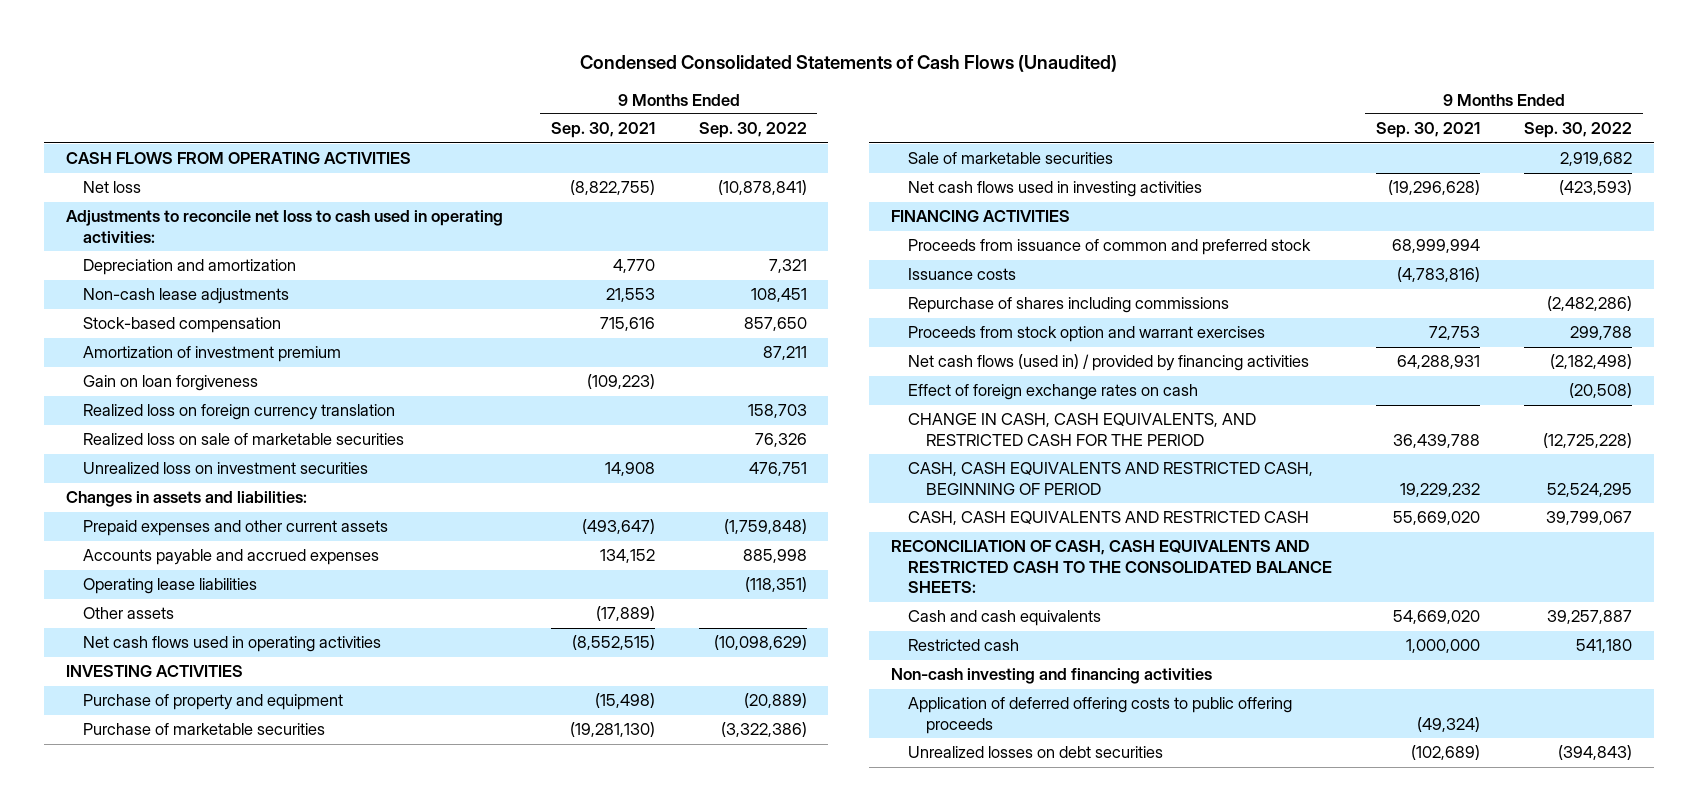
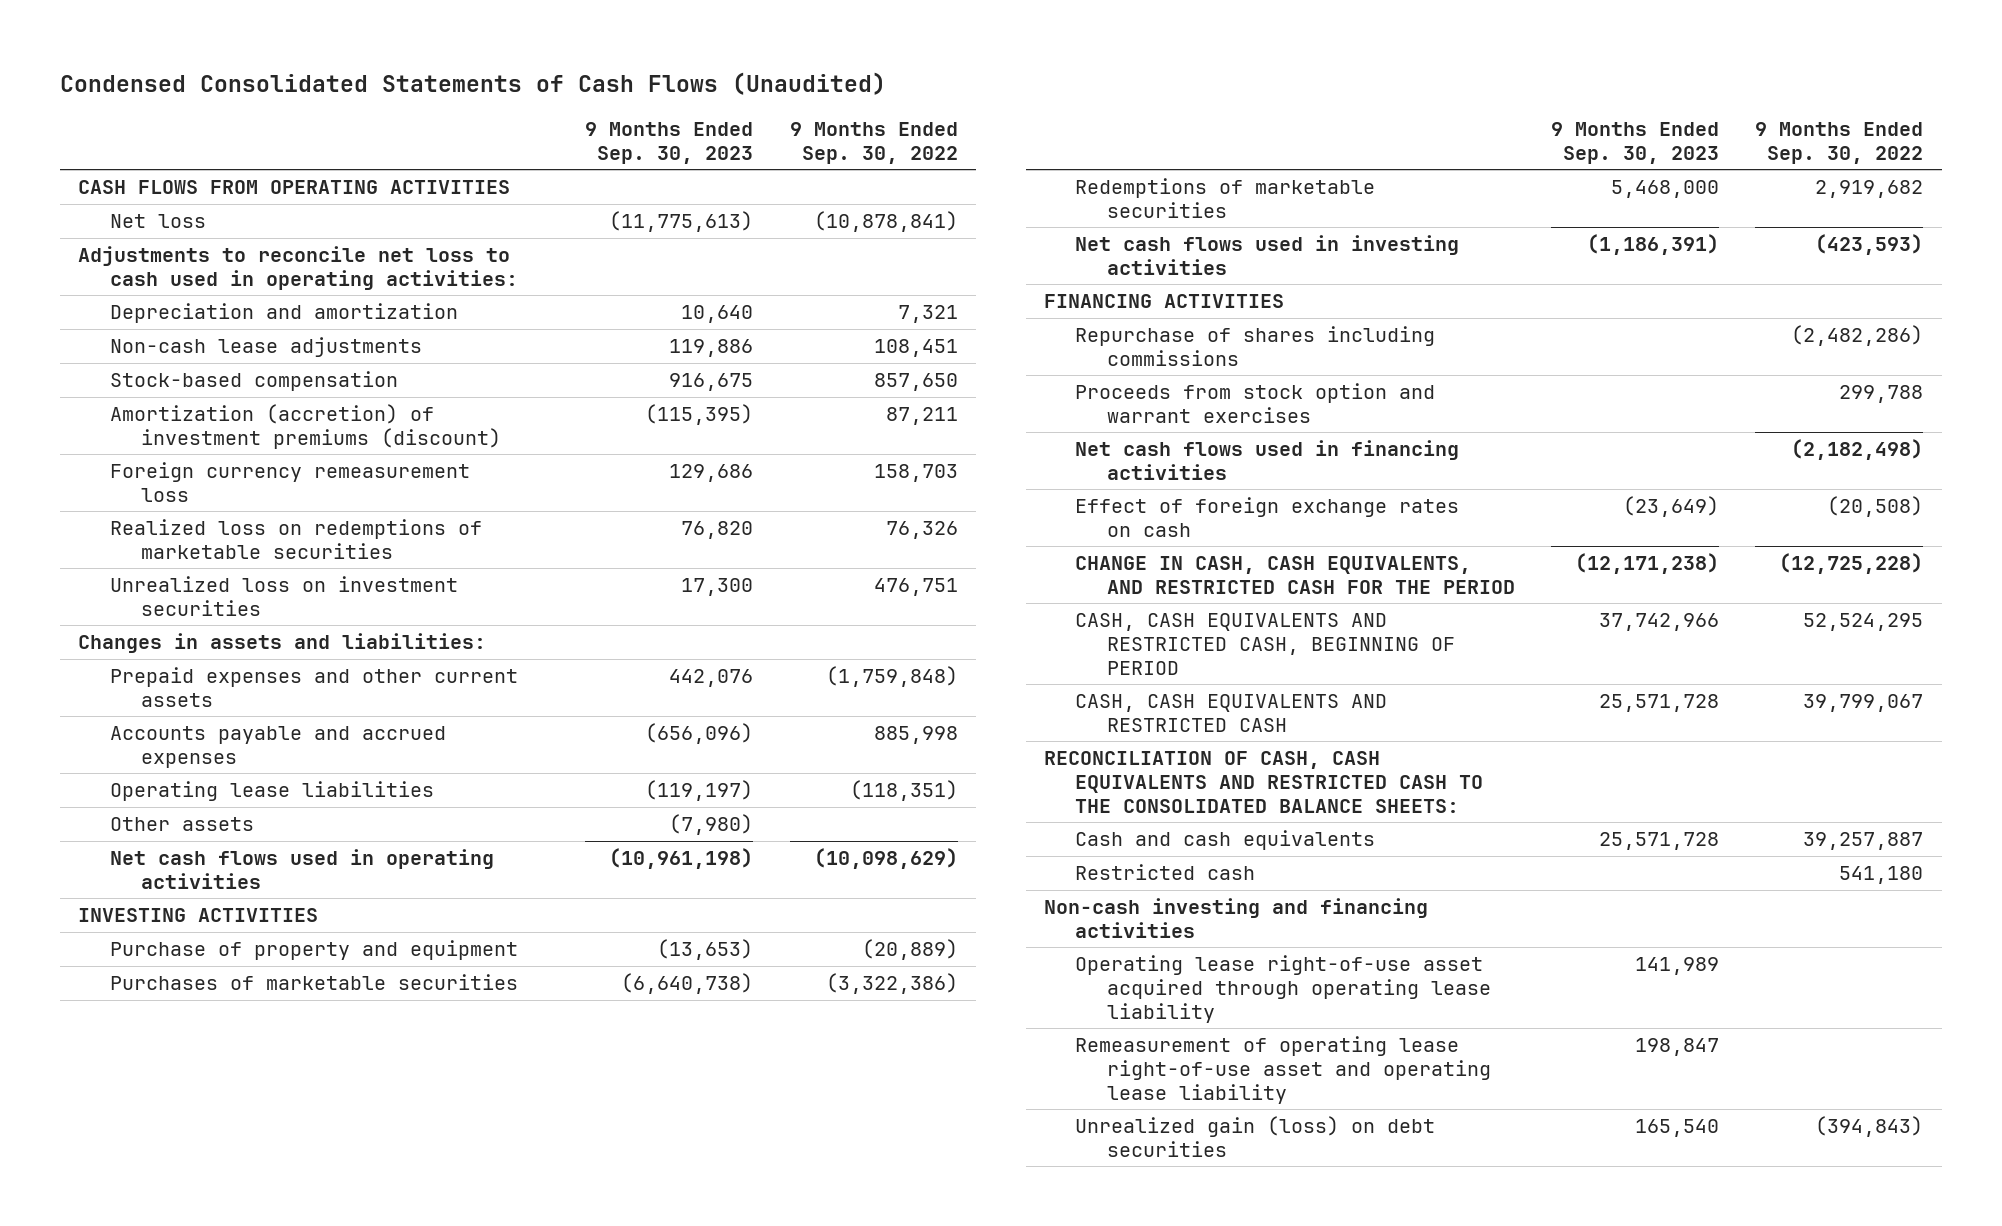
- | 9 Months Ended Sep. 30, 2021 | 9 Months Ended Sep. 30, 2022
+ | 9 Months Ended Sep. 30, 2023 | 9 Months Ended Sep. 30, 2022
- Amortization of investment premium | | 87,211
- Gain on loan forgiveness | (109,223) |
- Realized loss on foreign currency translation | | 158,703
- Realized loss on sale of marketable securities | | 76,326
+ Amortization (accretion) of investment premiums (discount) | (115,395) | 87,211
+ Foreign currency remeasurement loss | 129,686 | 158,703
+ Realized loss on redemptions of marketable securities | 76,820 | 76,326
- Purchase of marketable securities | (19,281,130) | (3,322,386)
- Sale of marketable securities | | 2,919,682
+ Purchases of marketable securities | (6,640,738) | (3,322,386)
+ Redemptions of marketable securities | 5,468,000 | 2,919,682
- Proceeds from issuance of common and preferred stock | 68,999,994 |
- Issuance costs | (4,783,816) |
- Net cash flows (used in) / provided by financing activities | 64,288,931 | (2,182,498)
+ Net cash flows used in financing activities | | (2,182,498)
- Application of deferred offering costs to public offering proceeds | (49,324) |
- Unrealized losses on debt securities | (102,689) | (394,843)
+ Operating lease right-of-use asset acquired through operating lease liability | 141,989 |
+ Remeasurement of operating lease right-of-use asset and operating lease liability | 198,847 |
+ Unrealized gain (loss) on debt securities | 165,540 | (394,843)

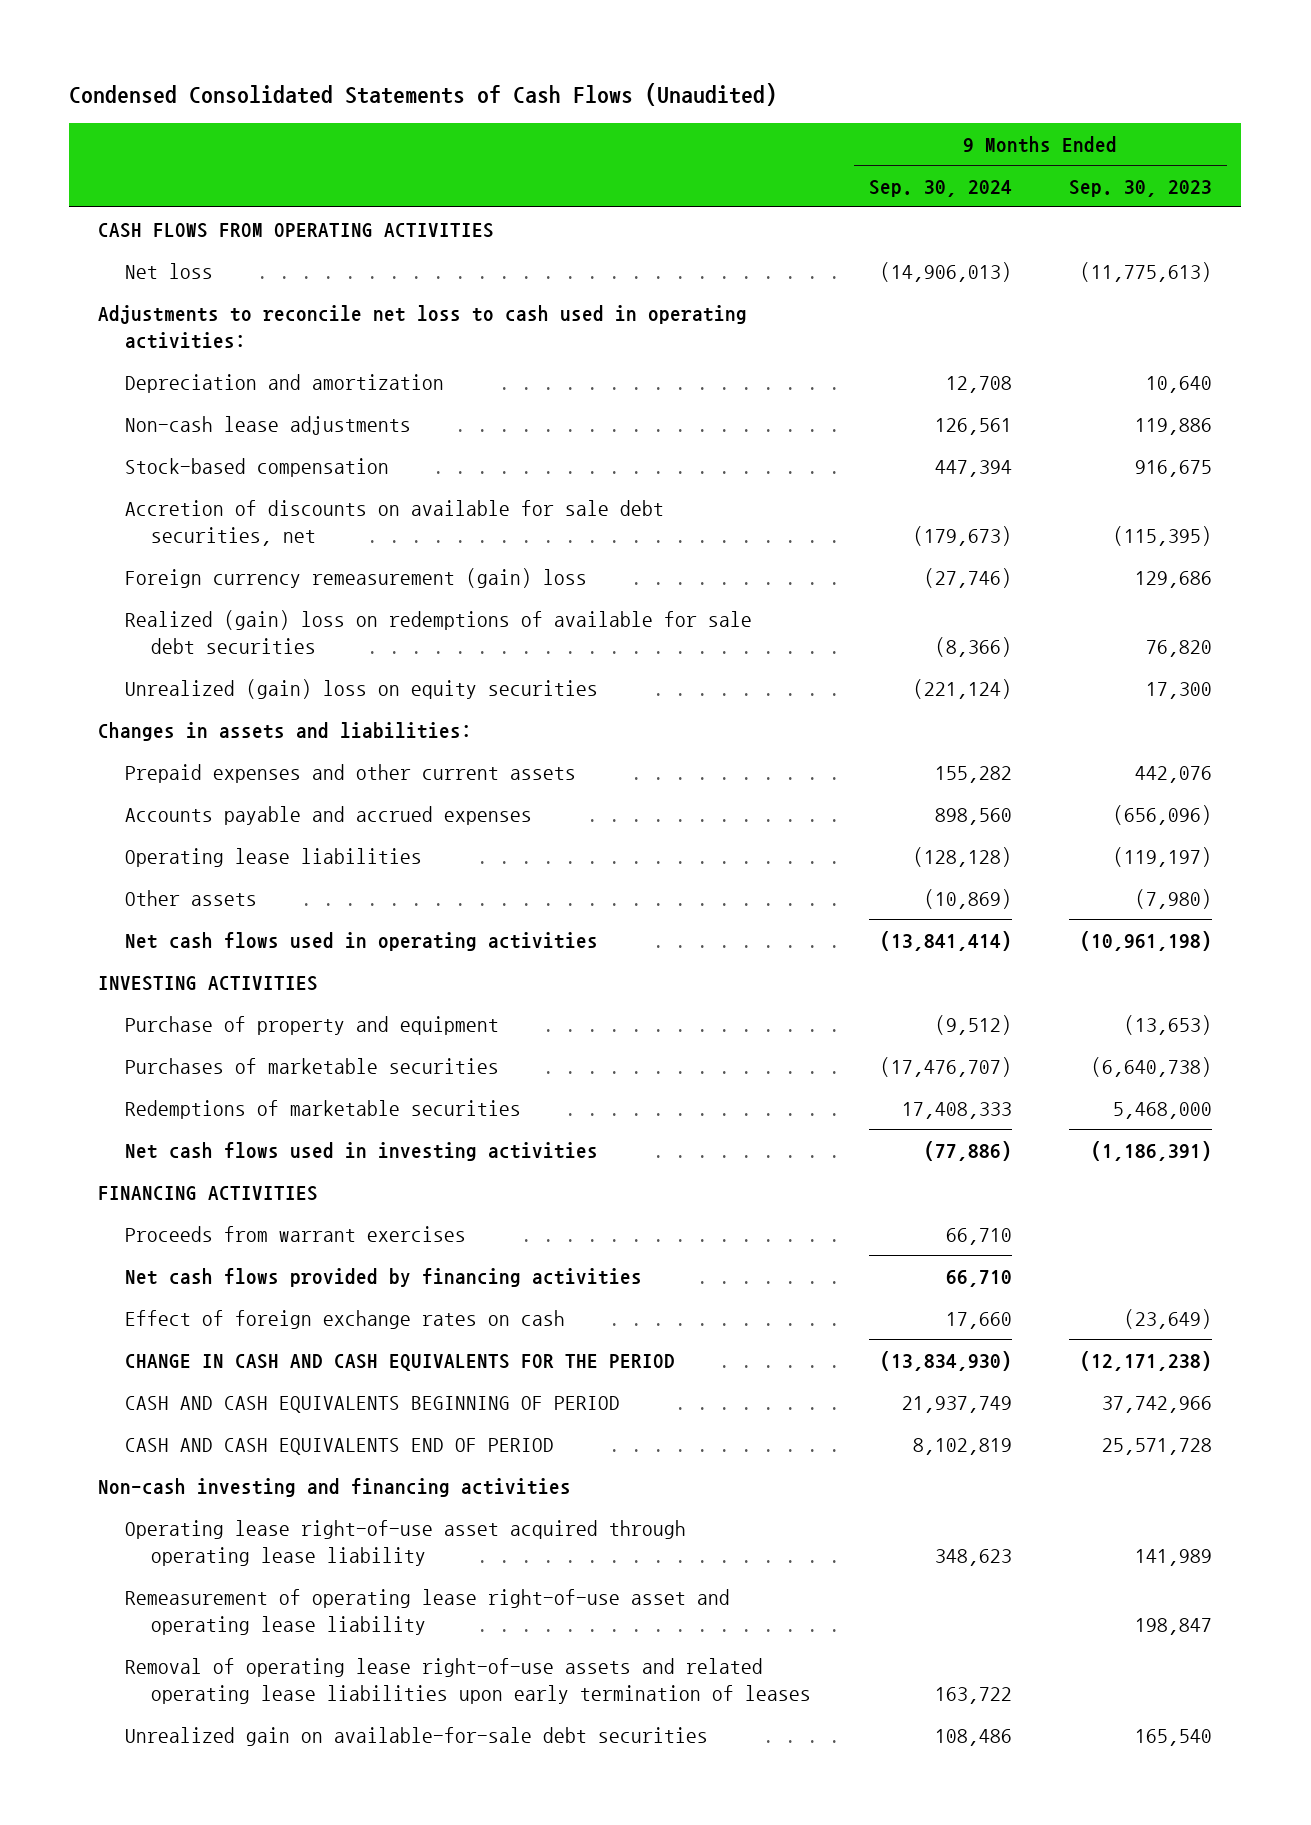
- | 9 Months Ended Sep. 30, 2023 | 9 Months Ended Sep. 30, 2022
+ | 9 Months Ended Sep. 30, 2024 | 9 Months Ended Sep. 30, 2023
- Amortization (accretion) of investment premiums (discount) | (115,395) | 87,211
- Foreign currency remeasurement loss | 129,686 | 158,703
- Realized loss on redemptions of marketable securities | 76,820 | 76,326
- Unrealized loss on investment securities | 17,300 | 476,751
+ Accretion of discounts on available for sale debt securities, net | (179,673) | (115,395)
+ Foreign currency remeasurement (gain) loss | (27,746) | 129,686
+ Realized (gain) loss on redemptions of available for sale debt securities | (8,366) | 76,820
+ Unrealized (gain) loss on equity securities | (221,124) | 17,300
- Repurchase of shares including commissions | | (2,482,286)
- Proceeds from stock option and warrant exercises | | 299,788
- Net cash flows used in financing activities | | (2,182,498)
+ Proceeds from warrant exercises | 66,710 |
+ Net cash flows provided by financing activities | 66,710 |
- CHANGE IN CASH, CASH EQUIVALENTS, AND RESTRICTED CASH FOR THE PERIOD | (12,171,238) | (12,725,228)
- CASH, CASH EQUIVALENTS AND RESTRICTED CASH, BEGINNING OF PERIOD | 37,742,966 | 52,524,295
- CASH, CASH EQUIVALENTS AND RESTRICTED CASH | 25,571,728 | 39,799,067
- RECONCILIATION OF CASH, CASH EQUIVALENTS AND RESTRICTED CASH TO THE CONSOLIDATED BALANCE SHEETS:
- Cash and cash equivalents | 25,571,728 | 39,257,887
- Restricted cash | | 541,180
+ CHANGE IN CASH AND CASH EQUIVALENTS FOR THE PERIOD | (13,834,930) | (12,171,238)
+ CASH AND CASH EQUIVALENTS BEGINNING OF PERIOD | 21,937,749 | 37,742,966
+ CASH AND CASH EQUIVALENTS END OF PERIOD | 8,102,819 | 25,571,728
- Unrealized gain (loss) on debt securities | 165,540 | (394,843)
+ Removal of operating lease right-of-use assets and related operating lease liabilities upon early termination of leases | 163,722 |
+ Unrealized gain on available-for-sale debt securities | 108,486 | 165,540

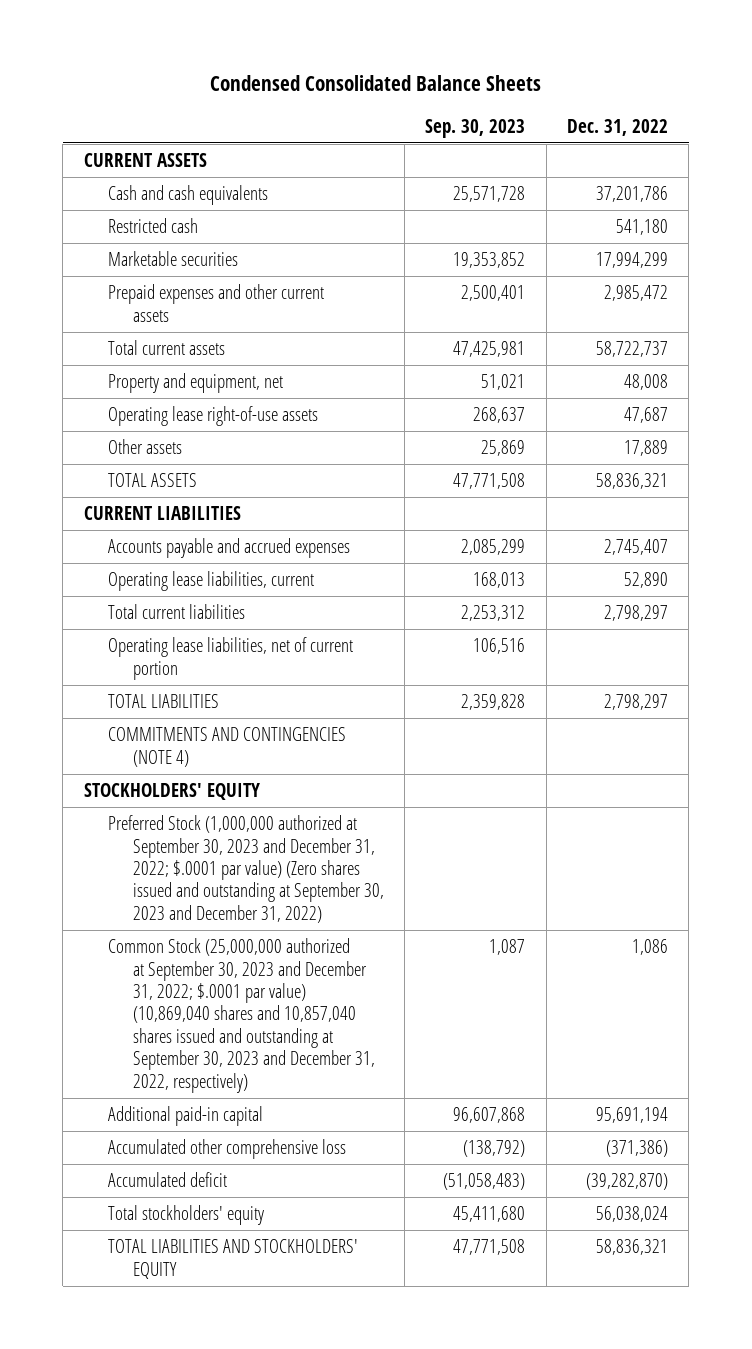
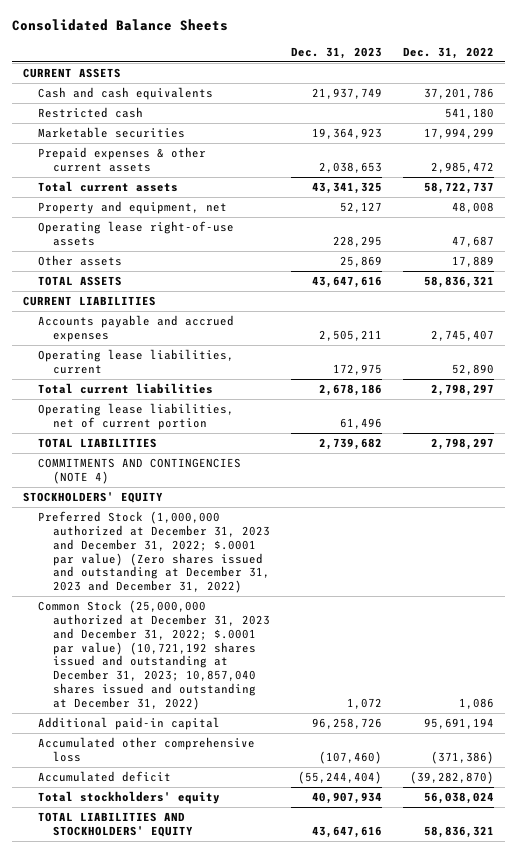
- Condensed Consolidated Balance Sheets
+ Consolidated Balance Sheets
- | Sep. 30, 2023 | Dec. 31, 2022
+ | Dec. 31, 2023 | Dec. 31, 2022
- Prepaid expenses and other current assets | 2,500,401 | 2,985,472
+ Prepaid expenses & other current assets | 2,038,653 | 2,985,472
- Preferred Stock (1,000,000 authorized at September 30, 2023 and December 31, 2022; $.0001 par value) (Zero shares issued and outstanding at September 30, 2023 and December 31, 2022)
- Common Stock (25,000,000 authorized at September 30, 2023 and December 31, 2022; $.0001 par value) (10,869,040 shares and 10,857,040 shares issued and outstanding at September 30, 2023 and December 31, 2022, respectively) | 1,087 | 1,086
+ Preferred Stock (1,000,000 authorized at December 31, 2023 and December 31, 2022; $.0001 par value) (Zero shares issued and outstanding at December 31, 2023 and December 31, 2022)
+ Common Stock (25,000,000 authorized at December 31, 2023 and December 31, 2022; $.0001 par value) (10,721,192 shares issued and outstanding at December 31, 2023; 10,857,040 shares issued and outstanding at December 31, 2022) | 1,072 | 1,086

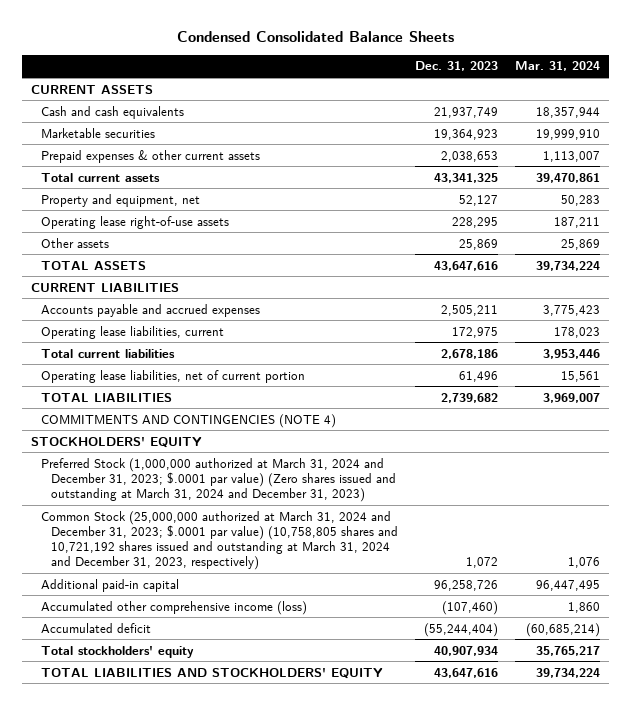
- Consolidated Balance Sheets
+ Condensed Consolidated Balance Sheets
- | Dec. 31, 2023 | Dec. 31, 2022
+ | Dec. 31, 2023 | Mar. 31, 2024
- Restricted cash | | 541,180
- Preferred Stock (1,000,000 authorized at December 31, 2023 and December 31, 2022; $.0001 par value) (Zero shares issued and outstanding at December 31, 2023 and December 31, 2022)
- Common Stock (25,000,000 authorized at December 31, 2023 and December 31, 2022; $.0001 par value) (10,721,192 shares issued and outstanding at December 31, 2023; 10,857,040 shares issued and outstanding at December 31, 2022) | 1,072 | 1,086
+ Preferred Stock (1,000,000 authorized at March 31, 2024 and December 31, 2023; $.0001 par value) (Zero shares issued and outstanding at March 31, 2024 and December 31, 2023)
+ Common Stock (25,000,000 authorized at March 31, 2024 and December 31, 2023; $.0001 par value) (10,758,805 shares and 10,721,192 shares issued and outstanding at March 31, 2024 and December 31, 2023, respectively) | 1,072 | 1,076
- Accumulated other comprehensive loss | (107,460) | (371,386)
+ Accumulated other comprehensive income (loss) | (107,460) | 1,860

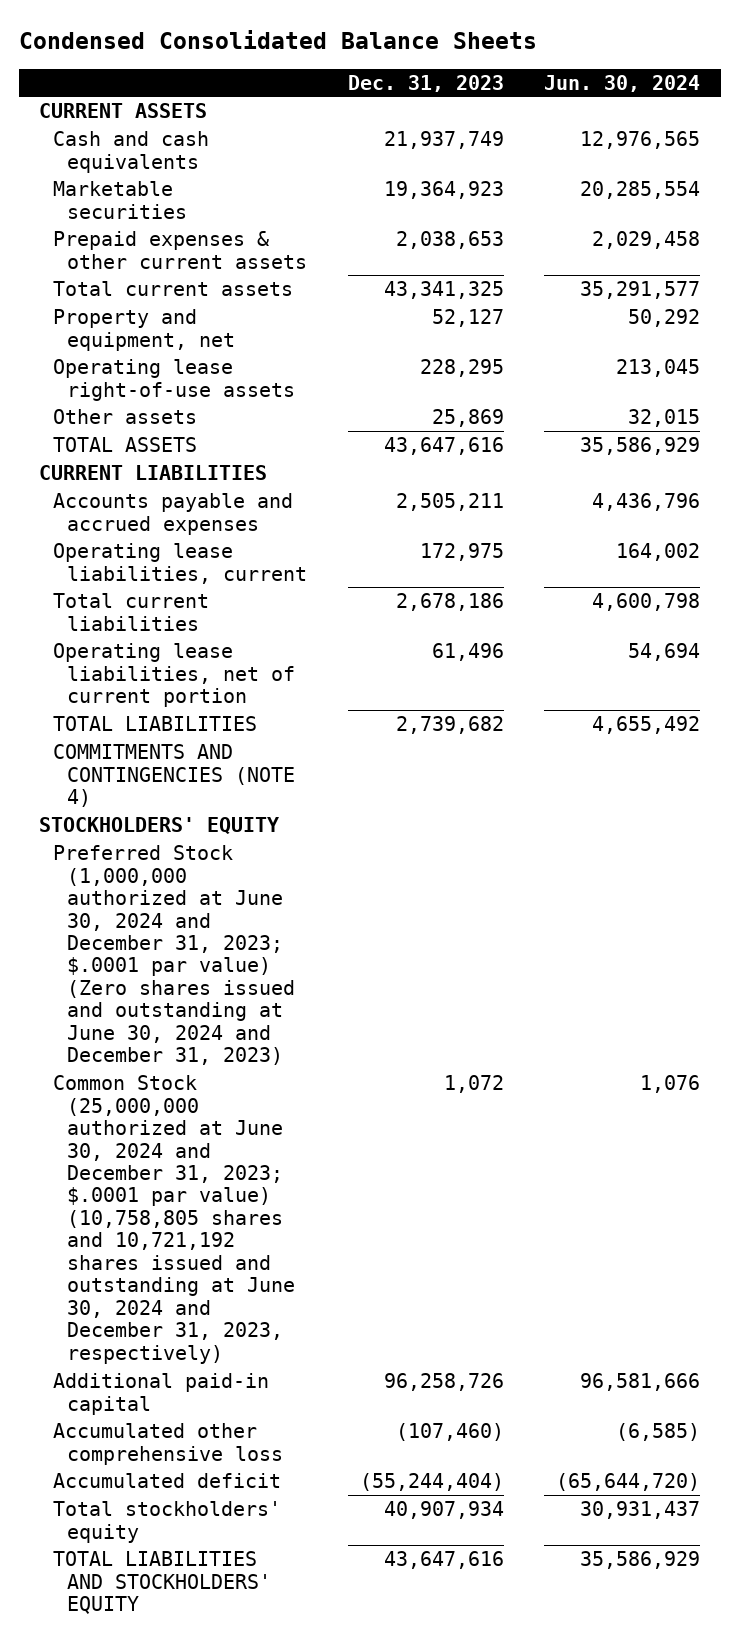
- | Dec. 31, 2023 | Mar. 31, 2024
+ | Dec. 31, 2023 | Jun. 30, 2024
- Preferred Stock (1,000,000 authorized at March 31, 2024 and December 31, 2023; $.0001 par value) (Zero shares issued and outstanding at March 31, 2024 and December 31, 2023)
- Common Stock (25,000,000 authorized at March 31, 2024 and December 31, 2023; $.0001 par value) (10,758,805 shares and 10,721,192 shares issued and outstanding at March 31, 2024 and December 31, 2023, respectively) | 1,072 | 1,076
+ Preferred Stock (1,000,000 authorized at June 30, 2024 and December 31, 2023; $.0001 par value) (Zero shares issued and outstanding at June 30, 2024 and December 31, 2023)
+ Common Stock (25,000,000 authorized at June 30, 2024 and December 31, 2023; $.0001 par value) (10,758,805 shares and 10,721,192 shares issued and outstanding at June 30, 2024 and December 31, 2023, respectively) | 1,072 | 1,076
- Accumulated other comprehensive income (loss) | (107,460) | 1,860
+ Accumulated other comprehensive loss | (107,460) | (6,585)

